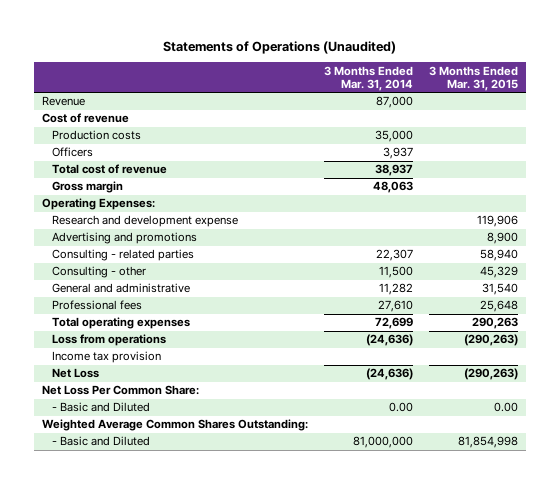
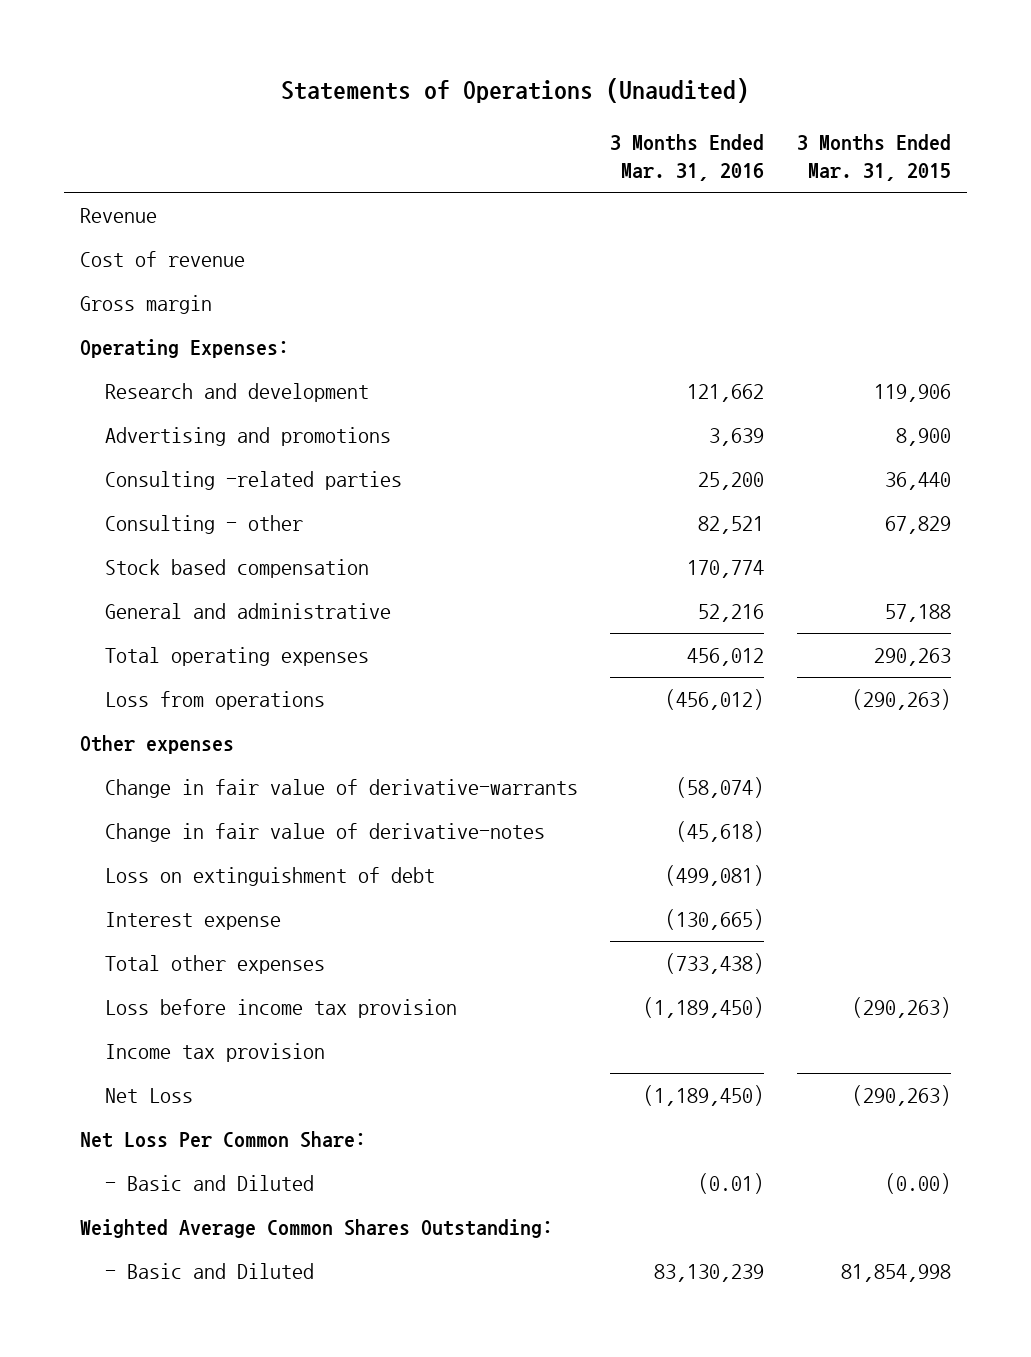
- | 3 Months Ended Mar. 31, 2014 | 3 Months Ended Mar. 31, 2015
+ | 3 Months Ended Mar. 31, 2016 | 3 Months Ended Mar. 31, 2015
- Production costs | 35,000 |
- Officers | 3,937 |
- Total cost of revenue | 38,937 |
- Research and development expense | | 119,906
+ Research and development | 121,662 | 119,906
- Consulting - related parties | 22,307 | 58,940
- Consulting - other | 11,500 | 45,329
- General and administrative | 11,282 | 31,540
- Professional fees | 27,610 | 25,648
+ Consulting -related parties | 25,200 | 36,440
+ Consulting - other | 82,521 | 67,829
+ Stock based compensation | 170,774 |
+ General and administrative | 52,216 | 57,188
+ Other expenses
+ Change in fair value of derivative-warrants | (58,074) |
+ Change in fair value of derivative-notes | (45,618) |
+ Loss on extinguishment of debt | (499,081) |
+ Interest expense | (130,665) |
+ Total other expenses | (733,438) |
+ Loss before income tax provision | (1,189,450) | (290,263)
- - Basic and Diluted | 0.00 | 0.00
+ - Basic and Diluted | (0.01) | (0.00)

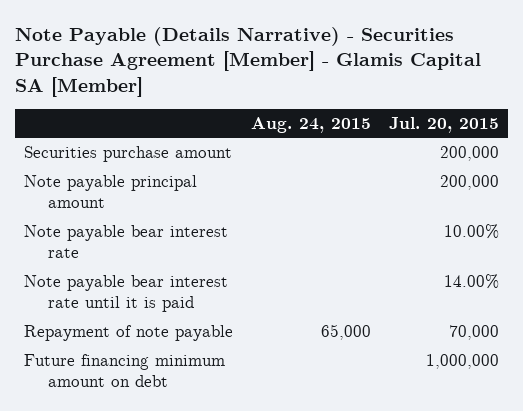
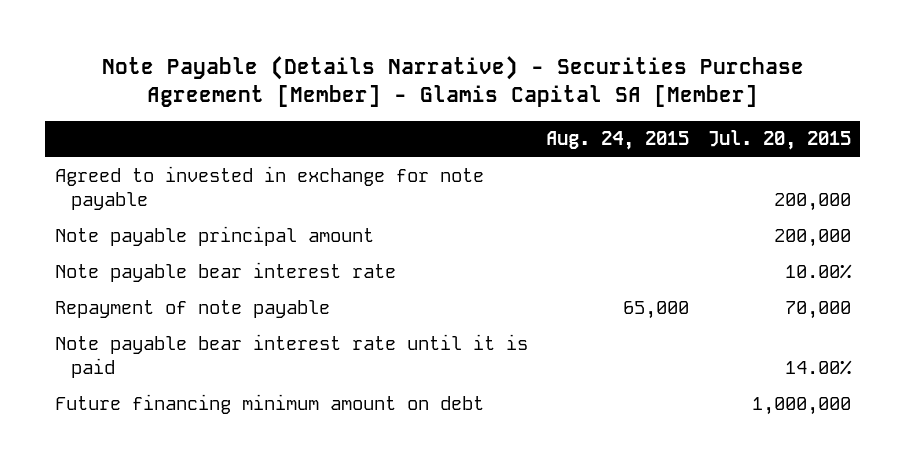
- Securities purchase amount | | 200,000
+ Agreed to invested in exchange for note payable | | 200,000
moved down: Note payable bear interest rate until it is paid | | 14.00%

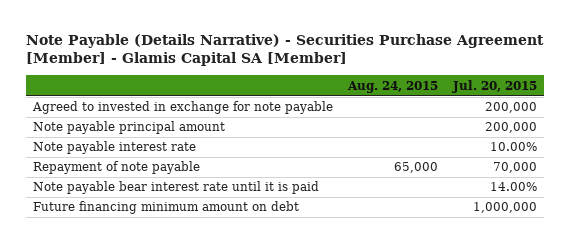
- Note payable bear interest rate | | 10.00%
+ Note payable interest rate | | 10.00%

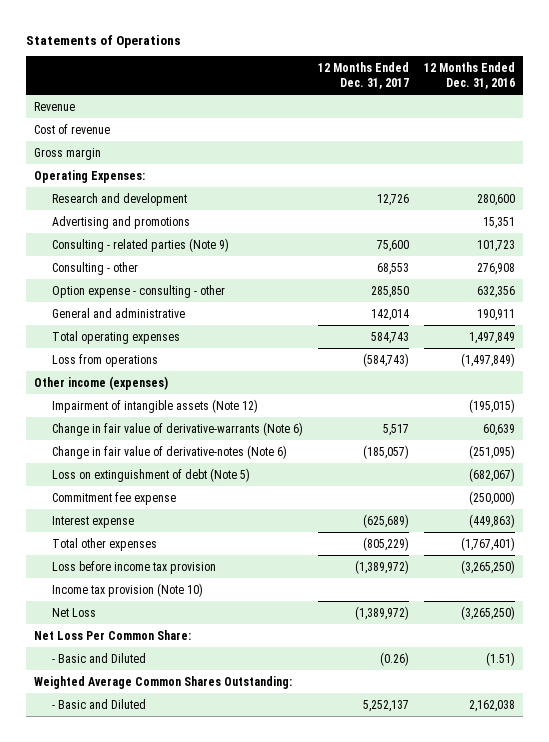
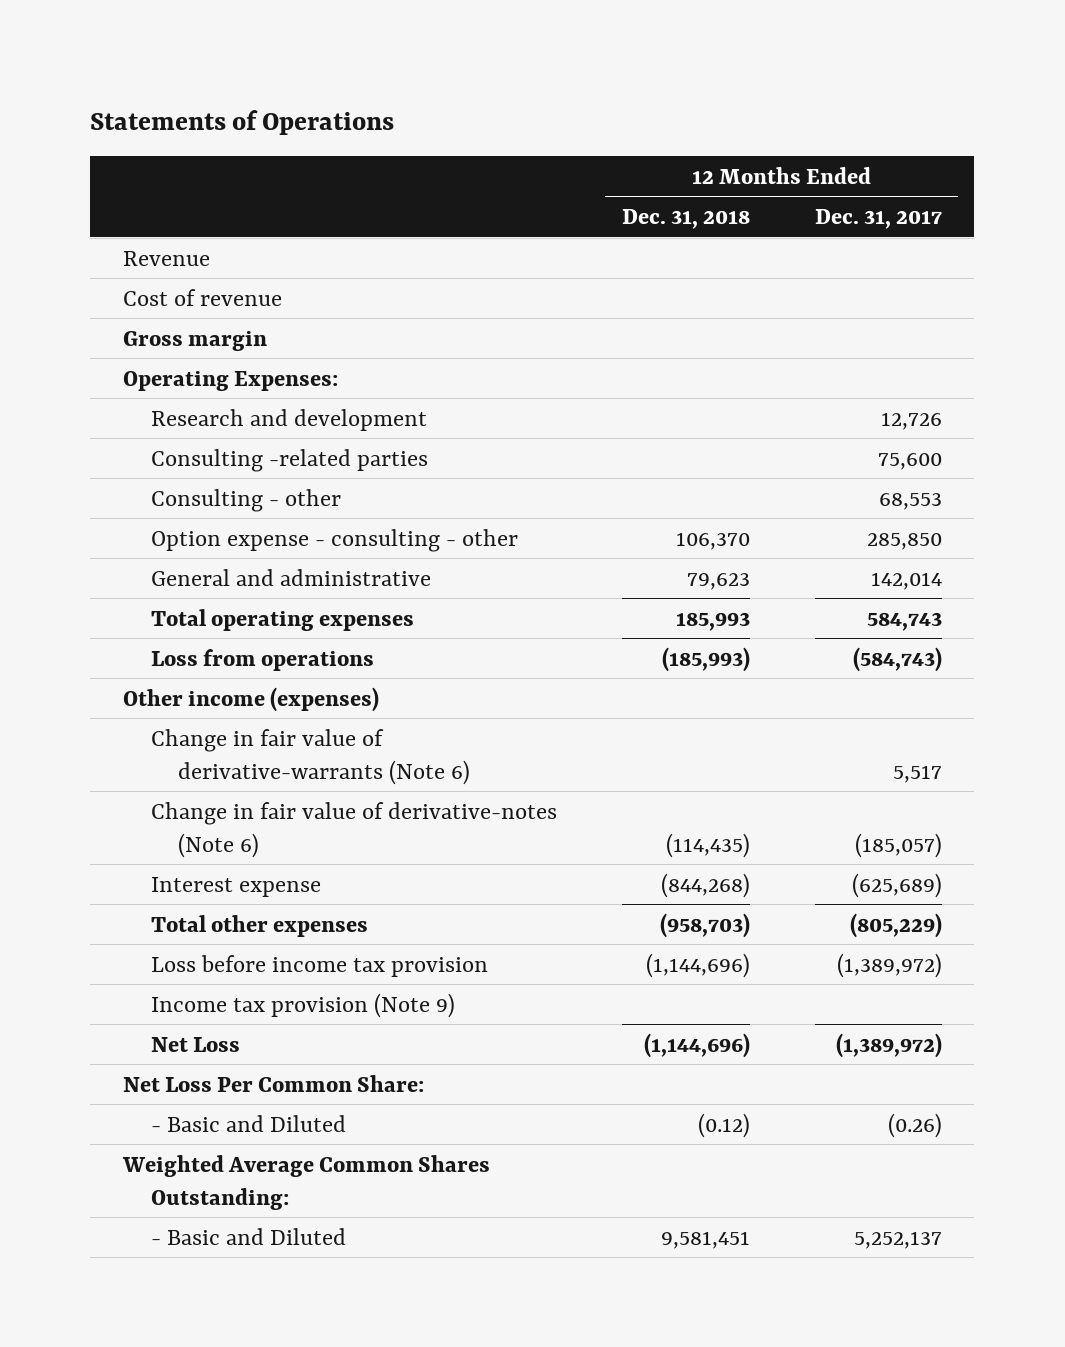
- | 12 Months Ended Dec. 31, 2017 | 12 Months Ended Dec. 31, 2016
+ | 12 Months Ended Dec. 31, 2018 | 12 Months Ended Dec. 31, 2017
- Advertising and promotions | | 15,351
- Consulting - related parties (Note 9) | 75,600 | 101,723
+ Consulting -related parties | | 75,600
- Impairment of intangible assets (Note 12) | | (195,015)
- Loss on extinguishment of debt (Note 5) | | (682,067)
- Commitment fee expense | | (250,000)
- Income tax provision (Note 10)
+ Income tax provision (Note 9)

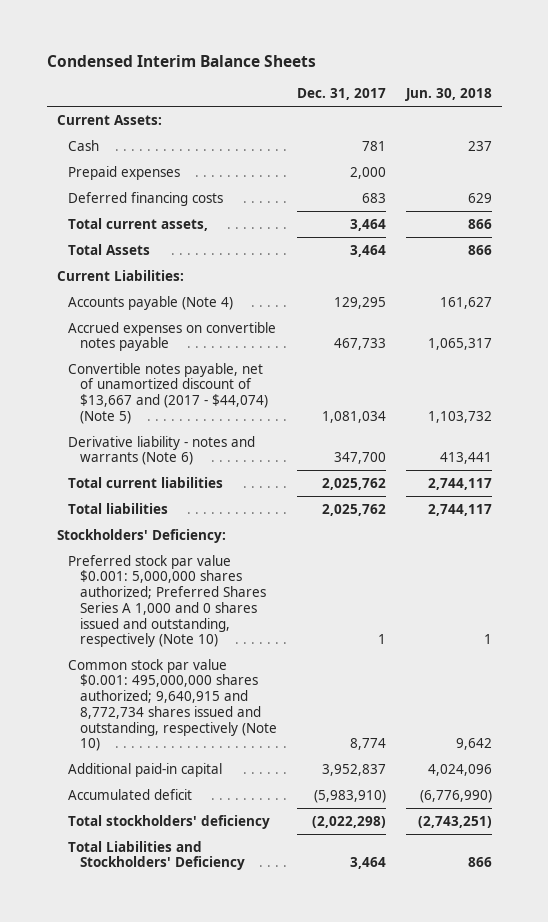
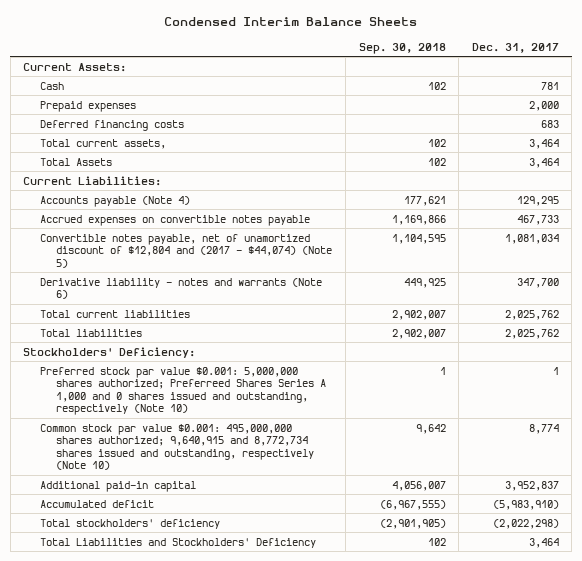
- | Dec. 31, 2017 | Jun. 30, 2018
+ | Sep. 30, 2018 | Dec. 31, 2017
- Convertible notes payable, net of unamortized discount of $13,667 and (2017 - $44,074) (Note 5) | 1,081,034 | 1,103,732
+ Convertible notes payable, net of unamortized discount of $12,804 and (2017 - $44,074) (Note 5) | 1,104,595 | 1,081,034
- Preferred stock par value $0.001: 5,000,000 shares authorized; Preferred Shares Series A 1,000 and 0 shares issued and outstanding, respectively (Note 10) | 1 | 1
+ Preferred stock par value $0.001: 5,000,000 shares authorized; Preferreed Shares Series A 1,000 and 0 shares issued and outstanding, respectively (Note 10) | 1 | 1

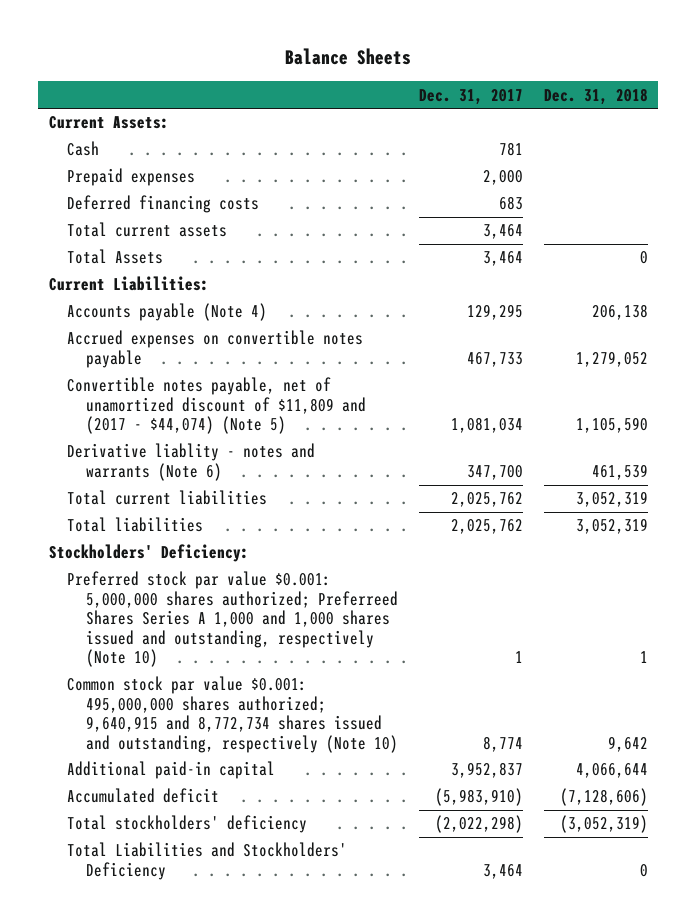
- Condensed Interim Balance Sheets
+ Balance Sheets
- | Sep. 30, 2018 | Dec. 31, 2017
+ | Dec. 31, 2017 | Dec. 31, 2018
- Total current assets, | 102 | 3,464
+ Total current assets | 3,464 |
- Convertible notes payable, net of unamortized discount of $12,804 and (2017 - $44,074) (Note 5) | 1,104,595 | 1,081,034
- Derivative liability - notes and warrants (Note 6) | 449,925 | 347,700
+ Convertible notes payable, net of unamortized discount of $11,809 and (2017 - $44,074) (Note 5) | 1,081,034 | 1,105,590
+ Derivative liablity - notes and warrants (Note 6) | 347,700 | 461,539
- Preferred stock par value $0.001: 5,000,000 shares authorized; Preferreed Shares Series A 1,000 and 0 shares issued and outstanding, respectively (Note 10) | 1 | 1
+ Preferred stock par value $0.001: 5,000,000 shares authorized; Preferreed Shares Series A 1,000 and 1,000 shares issued and outstanding, respectively (Note 10) | 1 | 1

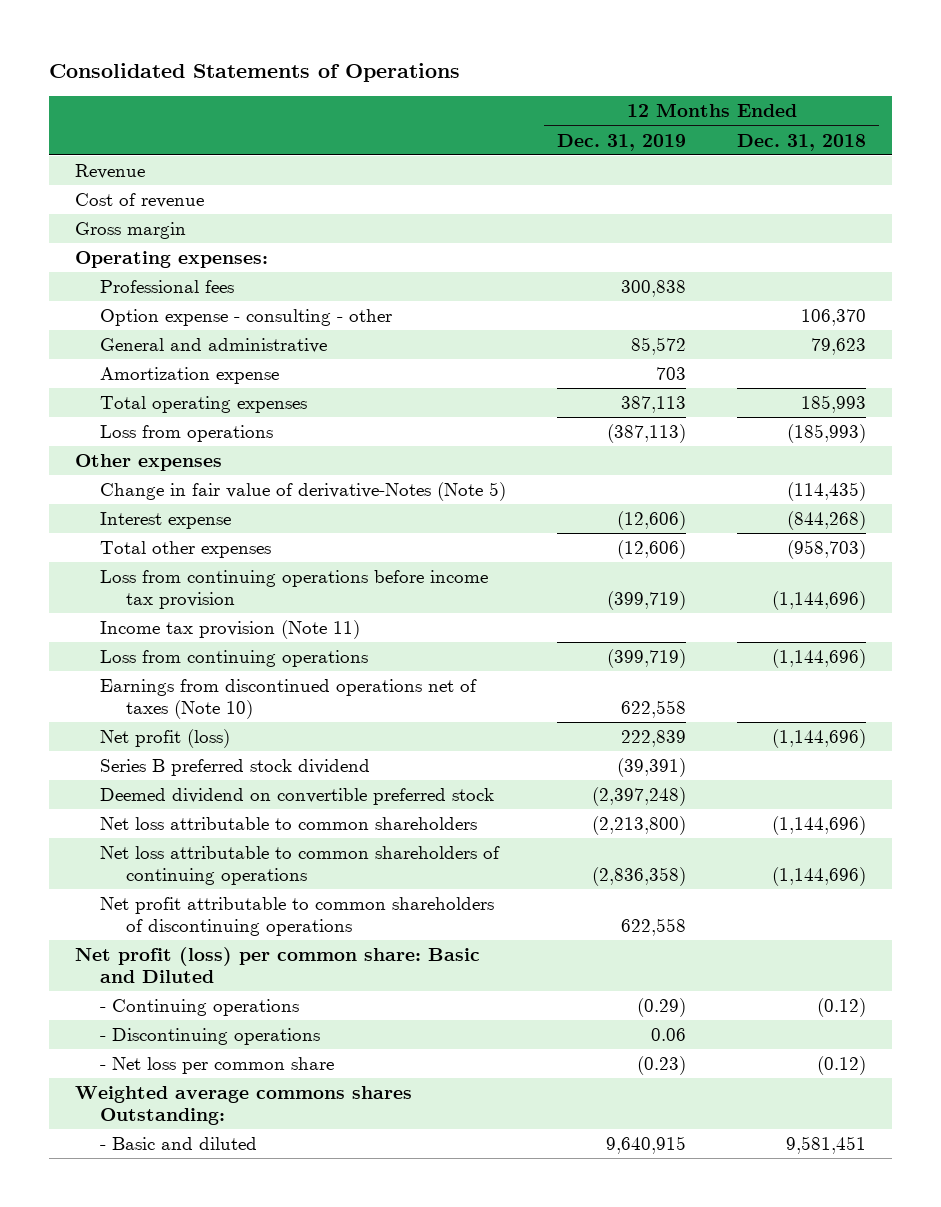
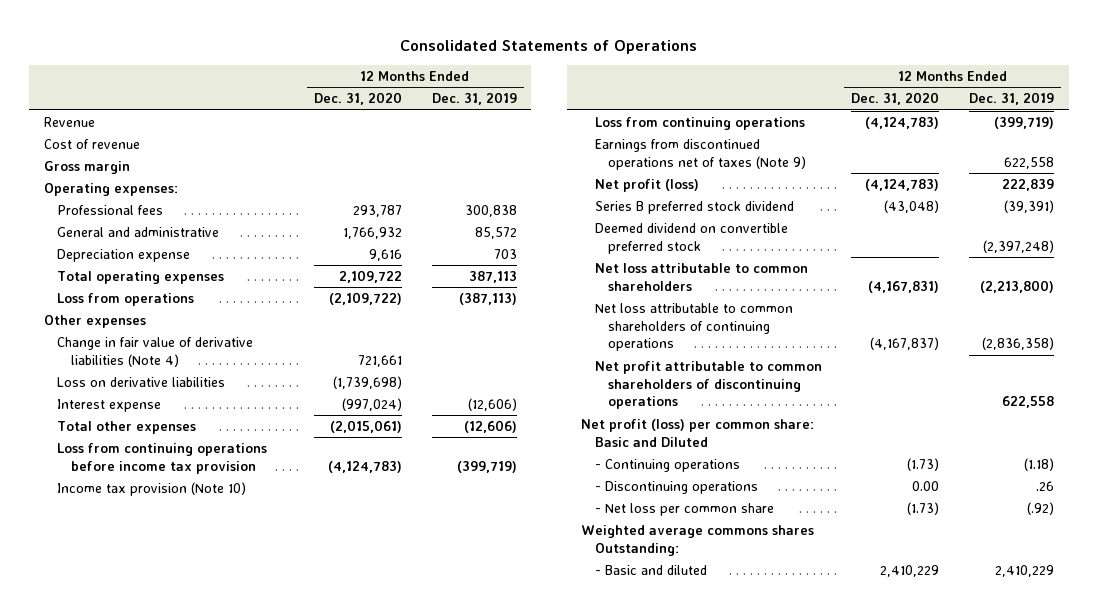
- | 12 Months Ended Dec. 31, 2019 | 12 Months Ended Dec. 31, 2018
+ | 12 Months Ended Dec. 31, 2020 | 12 Months Ended Dec. 31, 2019
- Option expense - consulting - other | | 106,370
- Amortization expense | 703 |
+ Depreciation expense | 9,616 | 703
- Change in fair value of derivative-Notes (Note 5) | | (114,435)
+ Change in fair value of derivative liabilities (Note 4) | 721,661 |
+ Loss on derivative liabilities | (1,739,698) |
- Income tax provision (Note 11)
+ Income tax provision (Note 10)
- Earnings from discontinued operations net of taxes (Note 10) | 622,558 |
+ Earnings from discontinued operations net of taxes (Note 9) | | 622,558
- - Continuing operations | (0.29) | (0.12)
- - Discontinuing operations | 0.06 |
- - Net loss per common share | (0.23) | (0.12)
+ - Continuing operations | (1.73) | (1.18)
+ - Discontinuing operations | 0.00 | .26
+ - Net loss per common share | (1.73) | (.92)
- - Basic and diluted | 9,640,915 | 9,581,451
+ - Basic and diluted | 2,410,229 | 2,410,229

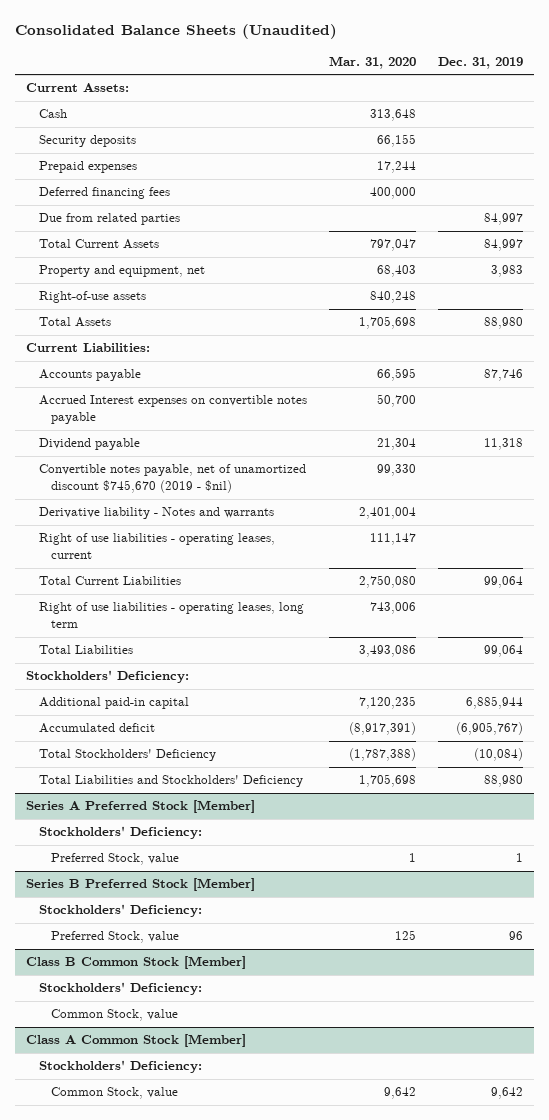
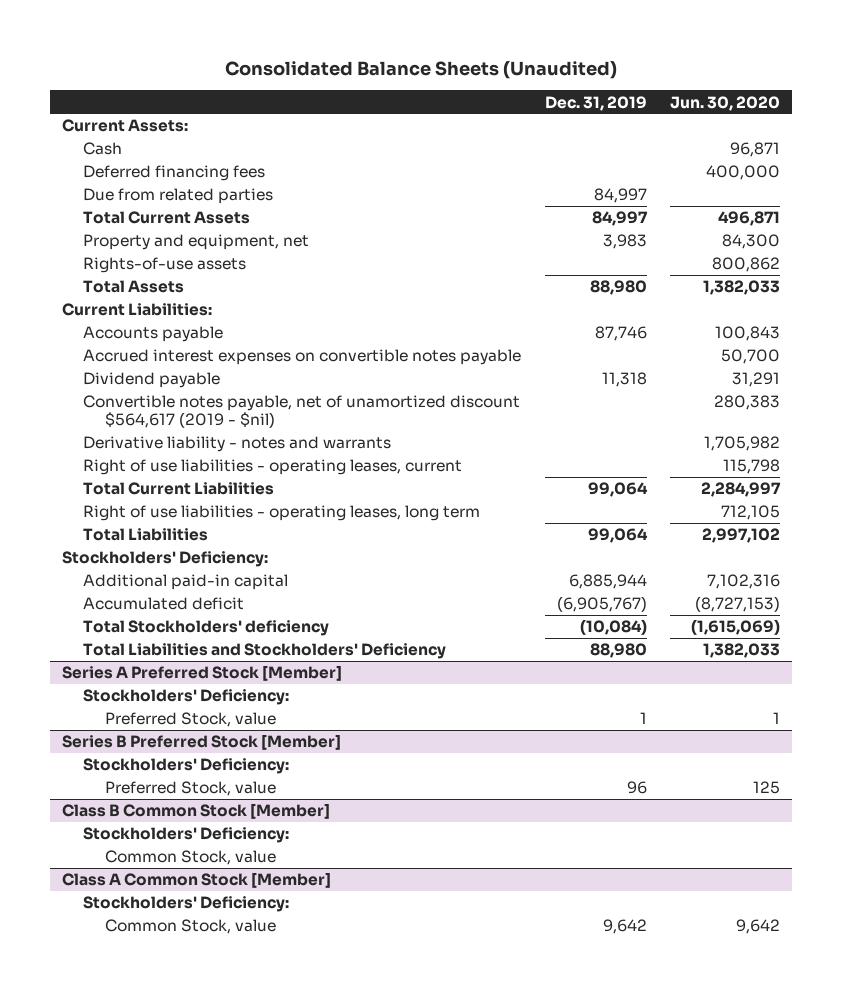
- | Mar. 31, 2020 | Dec. 31, 2019
+ | Dec. 31, 2019 | Jun. 30, 2020
- Security deposits | 66,155 |
- Prepaid expenses | 17,244 |
- Right-of-use assets | 840,248 |
+ Rights-of-use assets | | 800,862
- Accrued Interest expenses on convertible notes payable | 50,700 |
+ Accrued interest expenses on convertible notes payable | | 50,700
- Convertible notes payable, net of unamortized discount $745,670 (2019 - $nil) | 99,330 |
- Derivative liability - Notes and warrants | 2,401,004 |
+ Convertible notes payable, net of unamortized discount $564,617 (2019 - $nil) | | 280,383
+ Derivative liability - notes and warrants | | 1,705,982
- Total Stockholders' Deficiency | (1,787,388) | (10,084)
+ Total Stockholders' deficiency | (10,084) | (1,615,069)

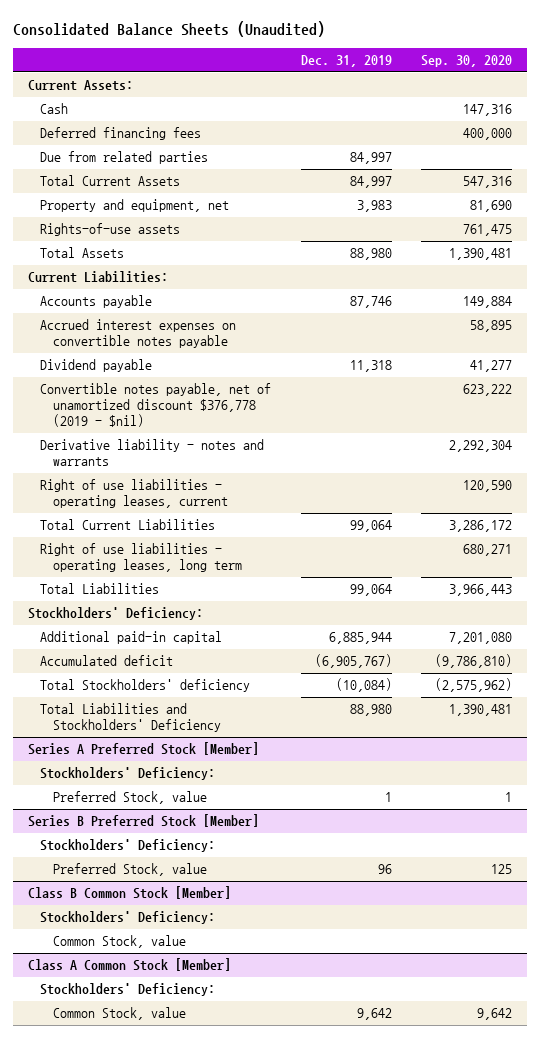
- | Dec. 31, 2019 | Jun. 30, 2020
+ | Dec. 31, 2019 | Sep. 30, 2020
- Convertible notes payable, net of unamortized discount $564,617 (2019 - $nil) | | 280,383
+ Convertible notes payable, net of unamortized discount $376,778 (2019 - $nil) | | 623,222

